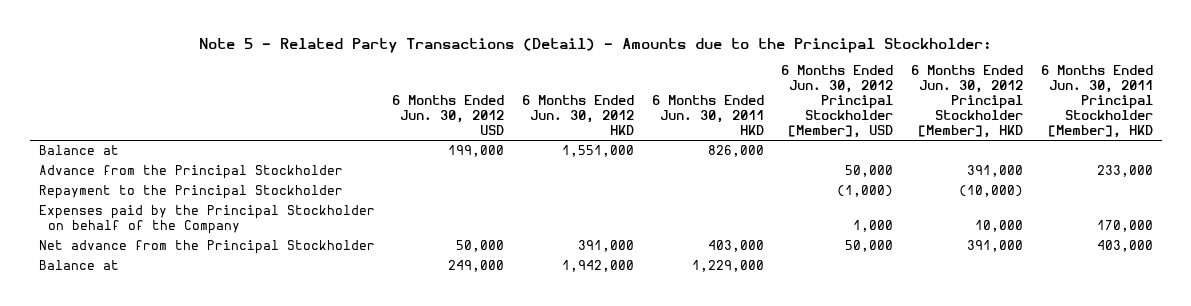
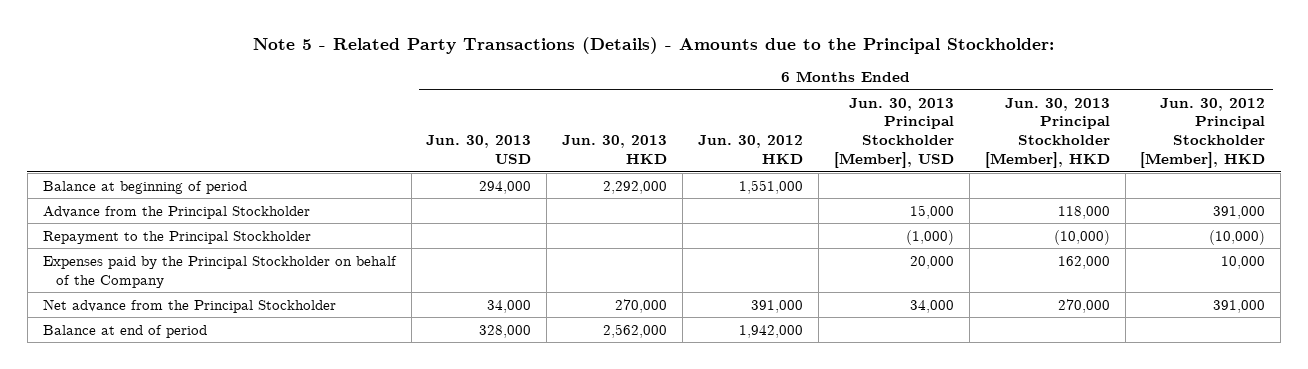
- Note 5 - Related Party Transactions (Detail) - Amounts due to the Principal Stockholder:
+ Note 5 - Related Party Transactions (Details) - Amounts due to the Principal Stockholder:
- | 6 Months Ended Jun. 30, 2012 USD | 6 Months Ended Jun. 30, 2012 HKD | 6 Months Ended Jun. 30, 2011 HKD | 6 Months Ended Jun. 30, 2012 Principal Stockholder [Member], USD | 6 Months Ended Jun. 30, 2012 Principal Stockholder [Member], HKD | 6 Months Ended Jun. 30, 2011 Principal Stockholder [Member], HKD
+ | 6 Months Ended Jun. 30, 2013 USD | 6 Months Ended Jun. 30, 2013 HKD | 6 Months Ended Jun. 30, 2012 HKD | 6 Months Ended Jun. 30, 2013 Principal Stockholder [Member], USD | 6 Months Ended Jun. 30, 2013 Principal Stockholder [Member], HKD | 6 Months Ended Jun. 30, 2012 Principal Stockholder [Member], HKD
- Balance at | 199,000 | 1,551,000 | 826,000 | | |
+ Balance at beginning of period | 294,000 | 2,292,000 | 1,551,000 | | |
- Balance at | 249,000 | 1,942,000 | 1,229,000 | | |
+ Balance at end of period | 328,000 | 2,562,000 | 1,942,000 | | |

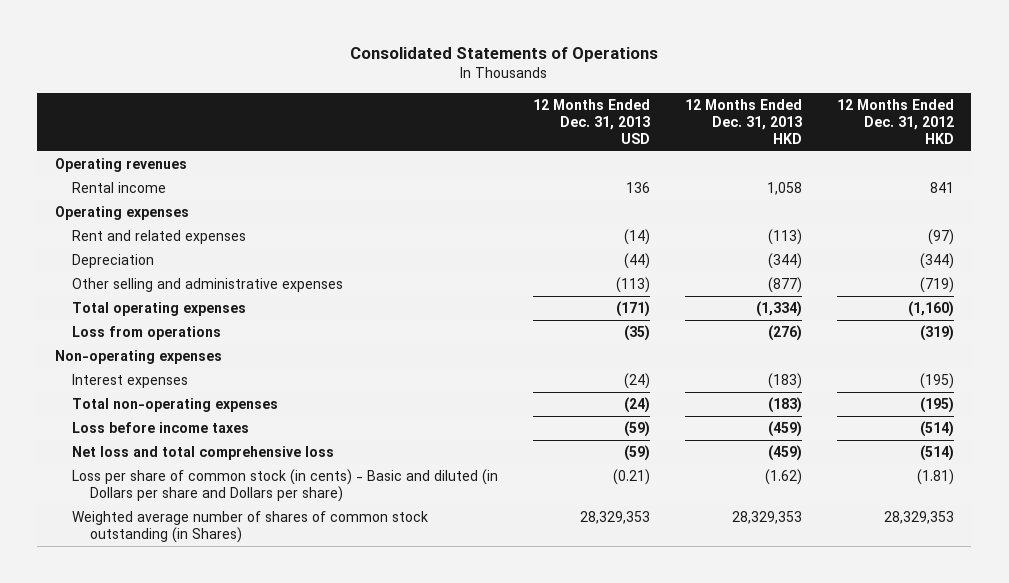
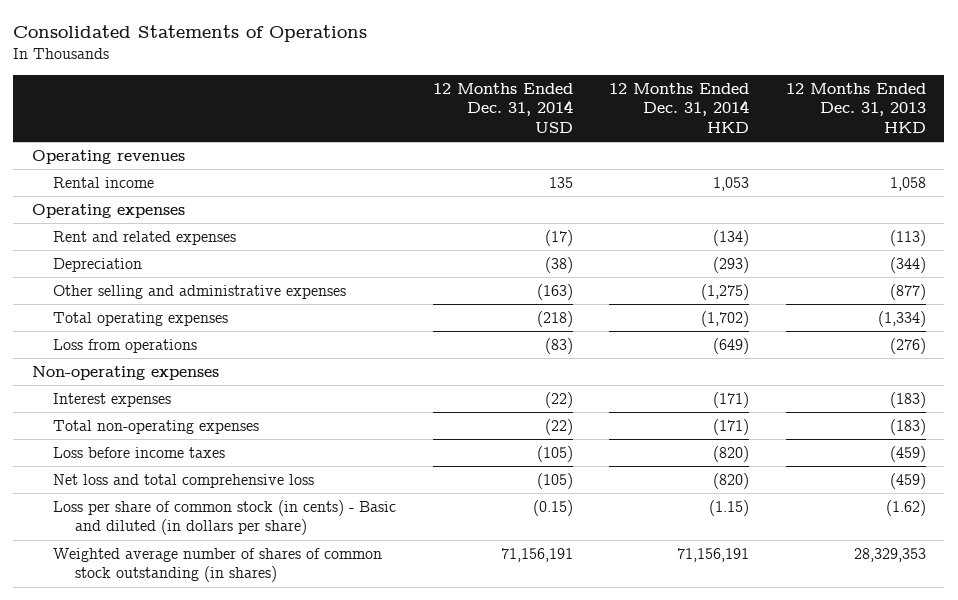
- | 12 Months Ended Dec. 31, 2013 USD | 12 Months Ended Dec. 31, 2013 HKD | 12 Months Ended Dec. 31, 2012 HKD
+ | 12 Months Ended Dec. 31, 2014 USD | 12 Months Ended Dec. 31, 2014 HKD | 12 Months Ended Dec. 31, 2013 HKD
- Loss per share of common stock (in cents) - Basic and diluted (in Dollars per share and Dollars per share) | (0.21) | (1.62) | (1.81)
- Weighted average number of shares of common stock outstanding (in Shares) | 28,329,353 | 28,329,353 | 28,329,353
+ Loss per share of common stock (in cents) - Basic and diluted (in dollars per share) | (0.15) | (1.15) | (1.62)
+ Weighted average number of shares of common stock outstanding (in shares) | 71,156,191 | 71,156,191 | 28,329,353

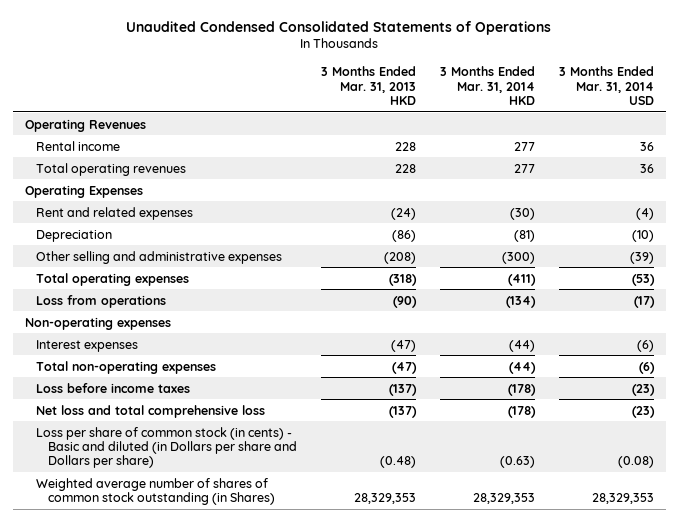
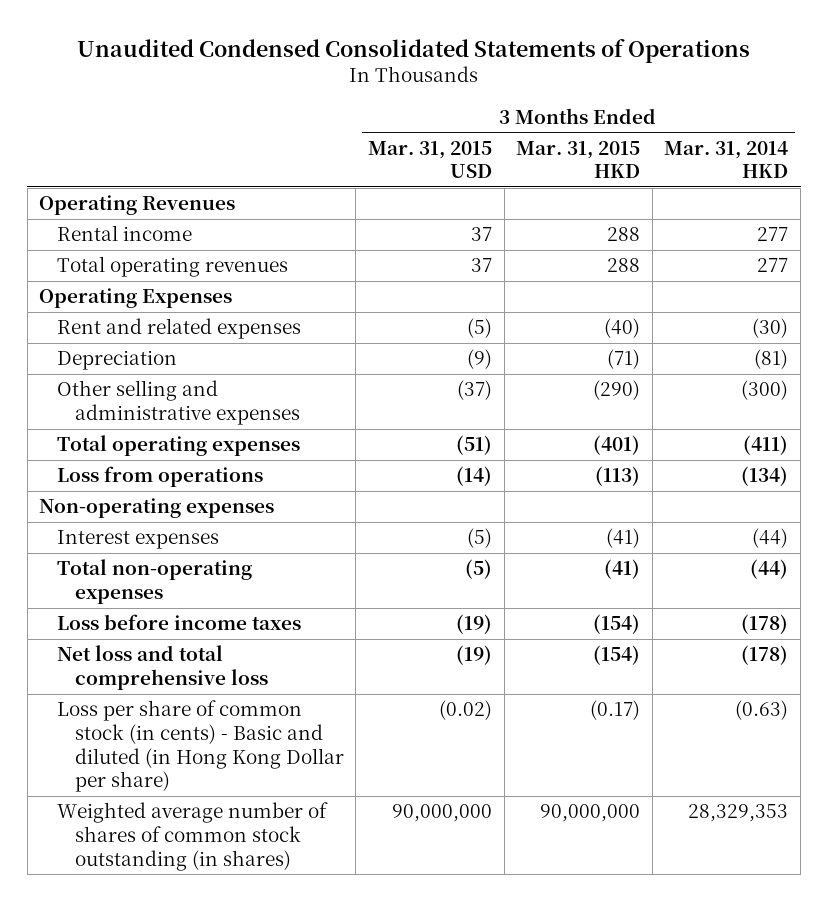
- | 3 Months Ended Mar. 31, 2013 HKD | 3 Months Ended Mar. 31, 2014 HKD | 3 Months Ended Mar. 31, 2014 USD
+ | 3 Months Ended Mar. 31, 2015 USD | 3 Months Ended Mar. 31, 2015 HKD | 3 Months Ended Mar. 31, 2014 HKD
- Loss per share of common stock (in cents) - Basic and diluted (in Dollars per share and Dollars per share) | (0.48) | (0.63) | (0.08)
- Weighted average number of shares of common stock outstanding (in Shares) | 28,329,353 | 28,329,353 | 28,329,353
+ Loss per share of common stock (in cents) - Basic and diluted (in Hong Kong Dollar per share) | (0.02) | (0.17) | (0.63)
+ Weighted average number of shares of common stock outstanding (in shares) | 90,000,000 | 90,000,000 | 28,329,353

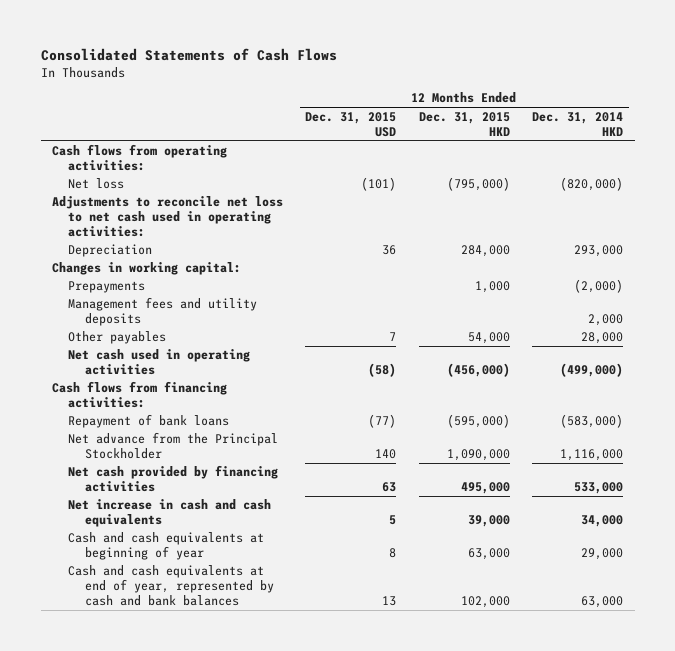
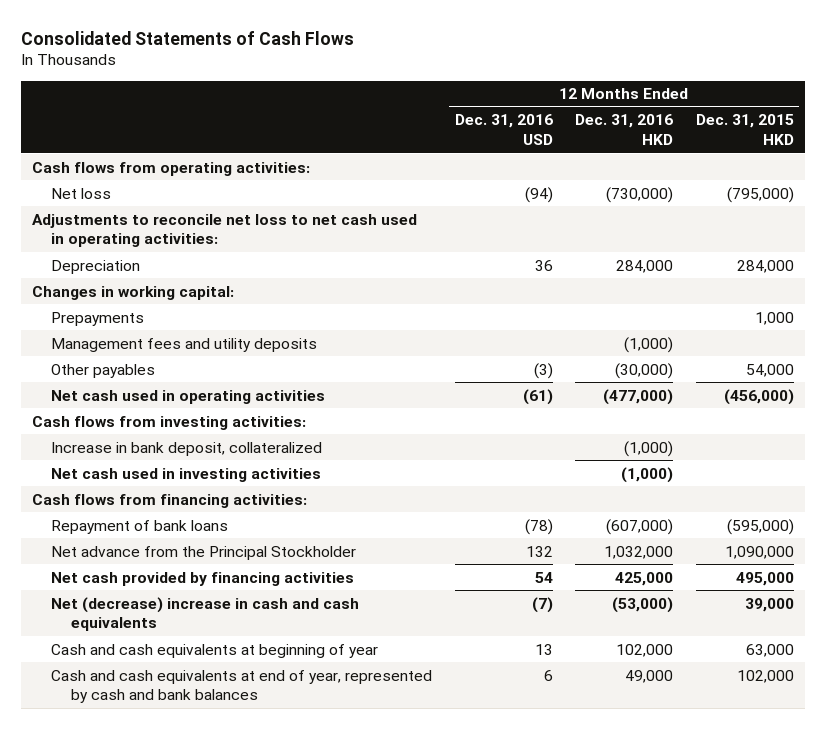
- | 12 Months Ended Dec. 31, 2015 USD | 12 Months Ended Dec. 31, 2015 HKD | 12 Months Ended Dec. 31, 2014 HKD
+ | 12 Months Ended Dec. 31, 2016 USD | 12 Months Ended Dec. 31, 2016 HKD | 12 Months Ended Dec. 31, 2015 HKD
+ Cash flows from investing activities:
+ Increase in bank deposit, collateralized | | (1,000) |
+ Net cash used in investing activities | | (1,000) |
- Net increase in cash and cash equivalents | 5 | 39,000 | 34,000
+ Net (decrease) increase in cash and cash equivalents | (7) | (53,000) | 39,000

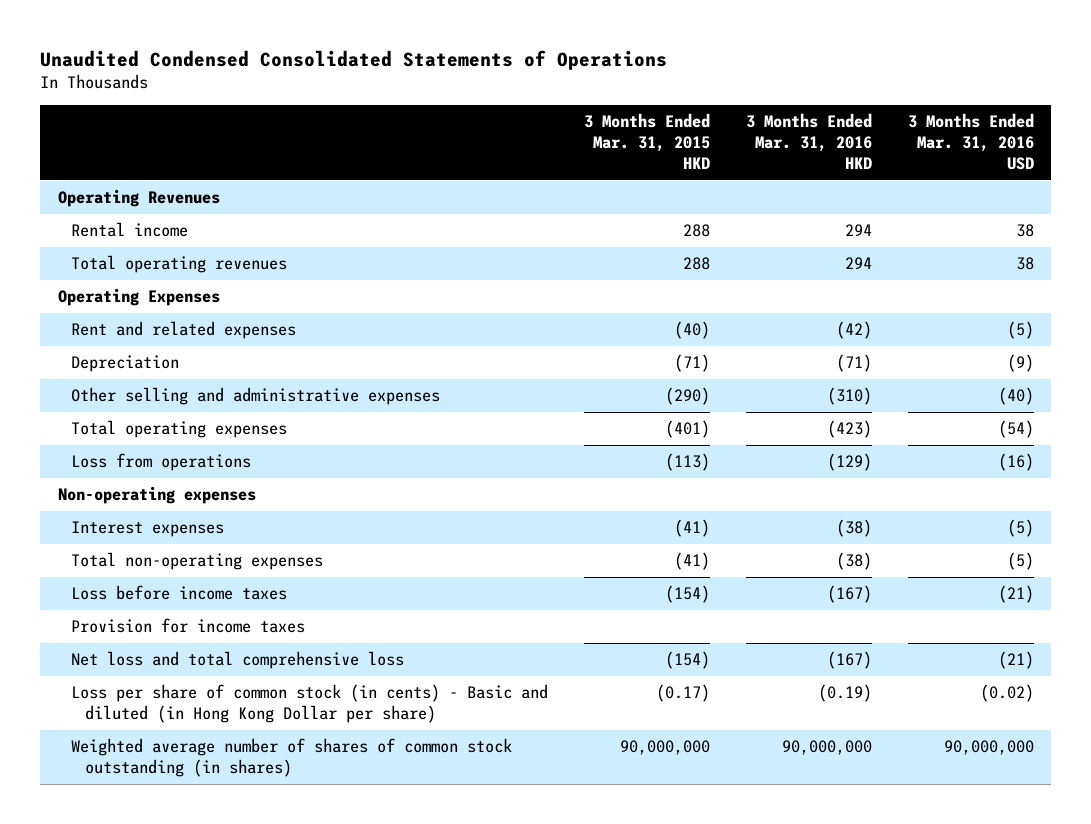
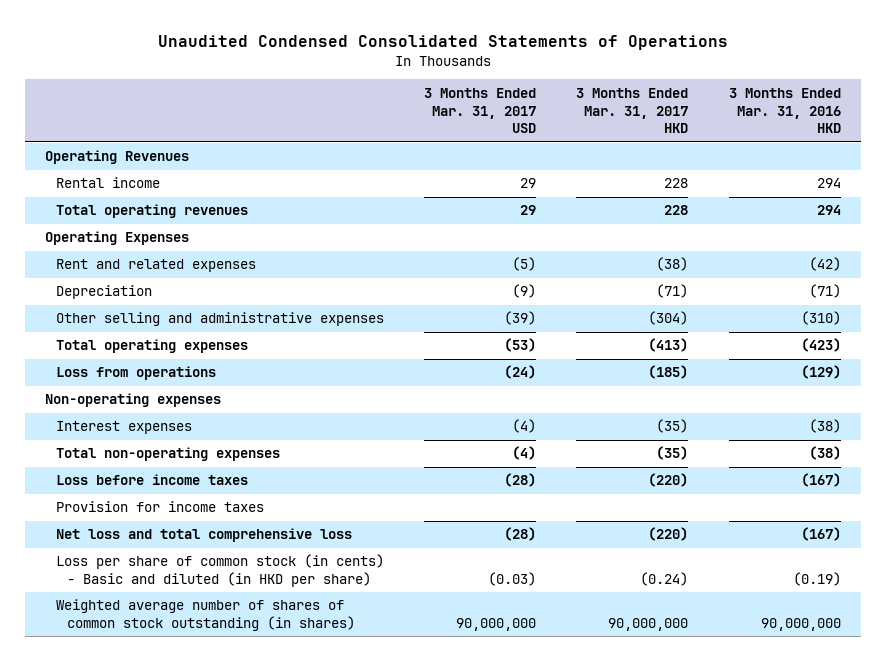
- | 3 Months Ended Mar. 31, 2015 HKD | 3 Months Ended Mar. 31, 2016 HKD | 3 Months Ended Mar. 31, 2016 USD
+ | 3 Months Ended Mar. 31, 2017 USD | 3 Months Ended Mar. 31, 2017 HKD | 3 Months Ended Mar. 31, 2016 HKD
- Loss per share of common stock (in cents) - Basic and diluted (in Hong Kong Dollar per share) | (0.17) | (0.19) | (0.02)
+ Loss per share of common stock (in cents) - Basic and diluted (in HKD per share) | (0.03) | (0.24) | (0.19)

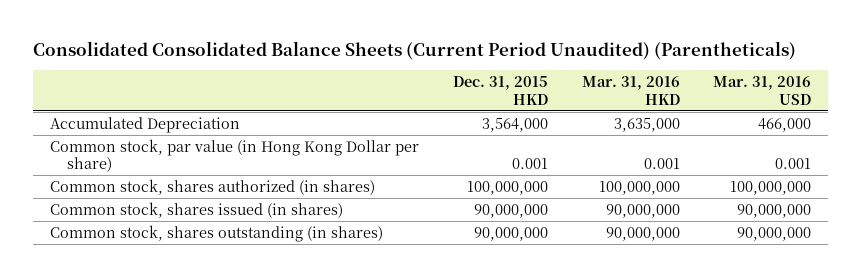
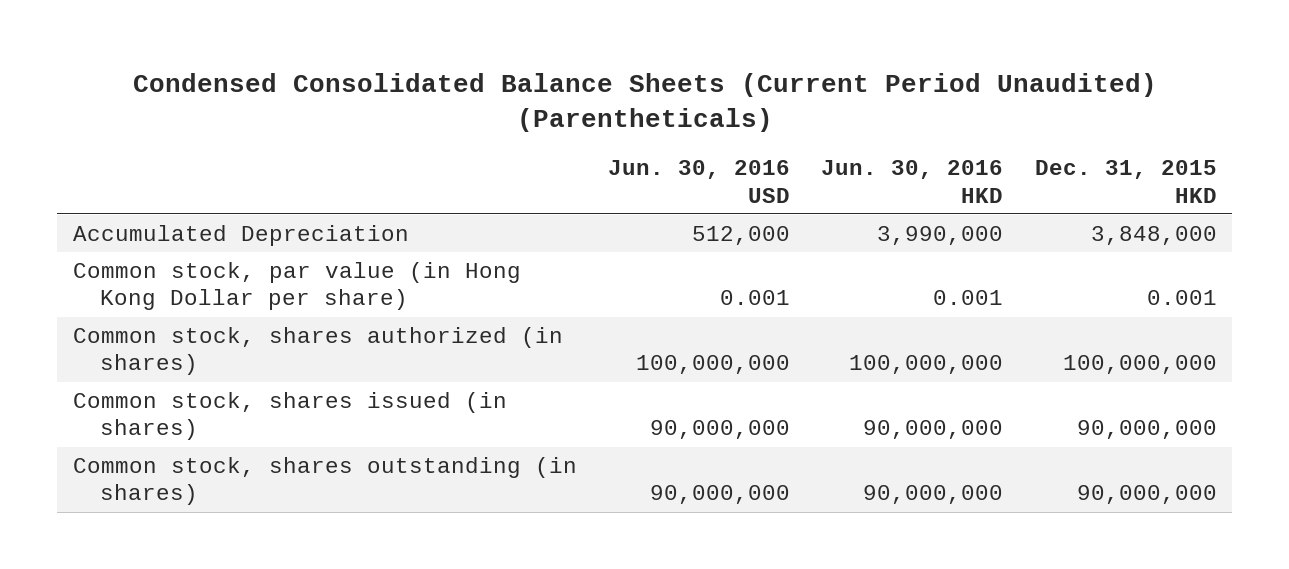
- Consolidated Consolidated Balance Sheets (Current Period Unaudited) (Parentheticals)
+ Condensed Consolidated Balance Sheets (Current Period Unaudited) (Parentheticals)
- | Dec. 31, 2015 HKD | Mar. 31, 2016 HKD | Mar. 31, 2016 USD
+ | Jun. 30, 2016 USD | Jun. 30, 2016 HKD | Dec. 31, 2015 HKD
- Accumulated Depreciation | 3,564,000 | 3,635,000 | 466,000
+ Accumulated Depreciation | 512,000 | 3,990,000 | 3,848,000

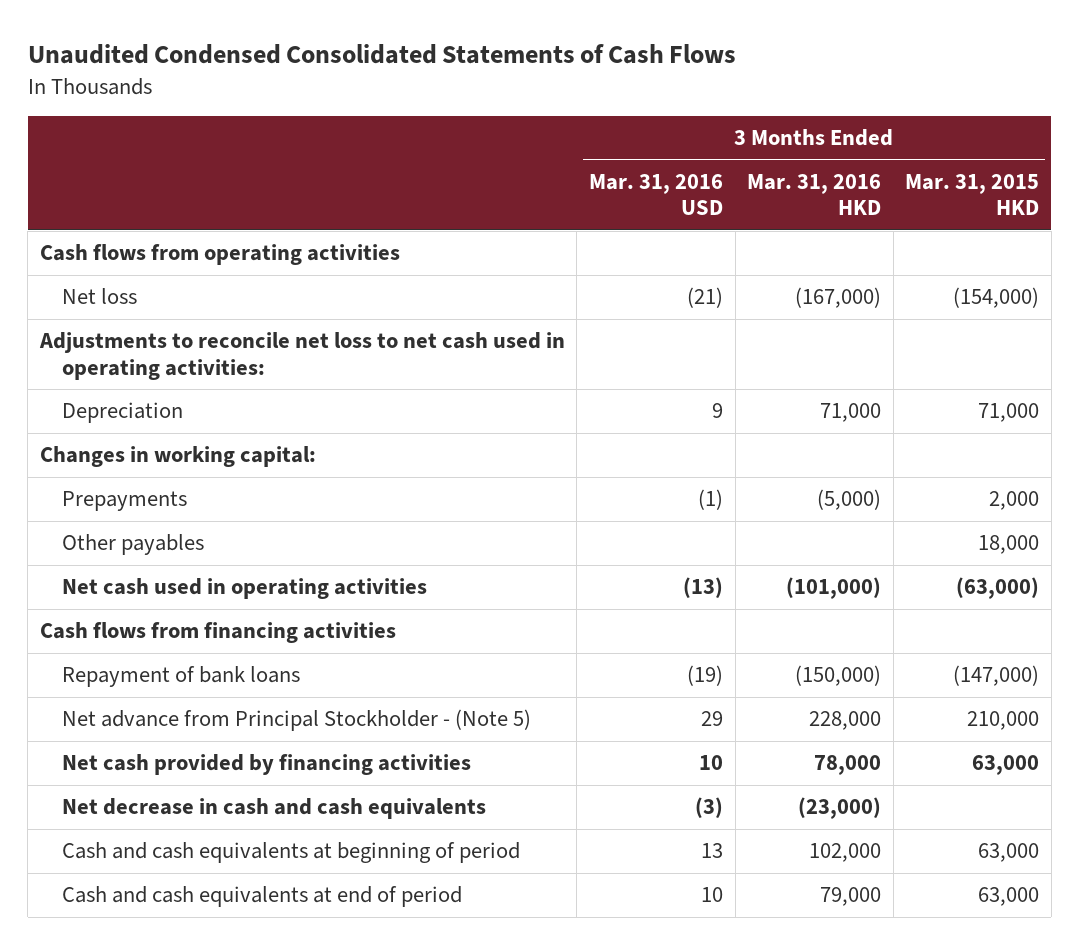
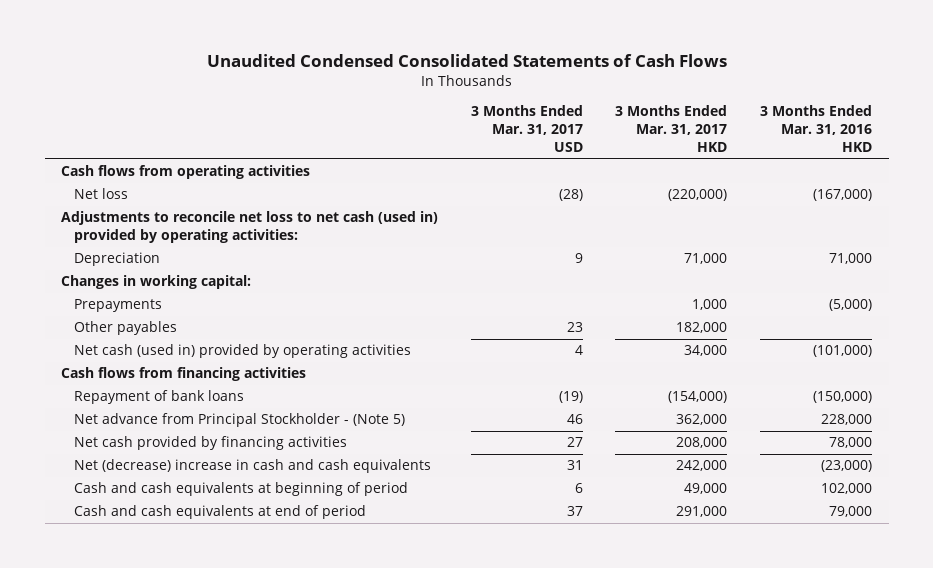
- | 3 Months Ended Mar. 31, 2016 USD | 3 Months Ended Mar. 31, 2016 HKD | 3 Months Ended Mar. 31, 2015 HKD
+ | 3 Months Ended Mar. 31, 2017 USD | 3 Months Ended Mar. 31, 2017 HKD | 3 Months Ended Mar. 31, 2016 HKD
- Adjustments to reconcile net loss to net cash used in operating activities:
+ Adjustments to reconcile net loss to net cash (used in) provided by operating activities:
- Net cash used in operating activities | (13) | (101,000) | (63,000)
+ Net cash (used in) provided by operating activities | 4 | 34,000 | (101,000)
- Net decrease in cash and cash equivalents | (3) | (23,000) |
+ Net (decrease) increase in cash and cash equivalents | 31 | 242,000 | (23,000)

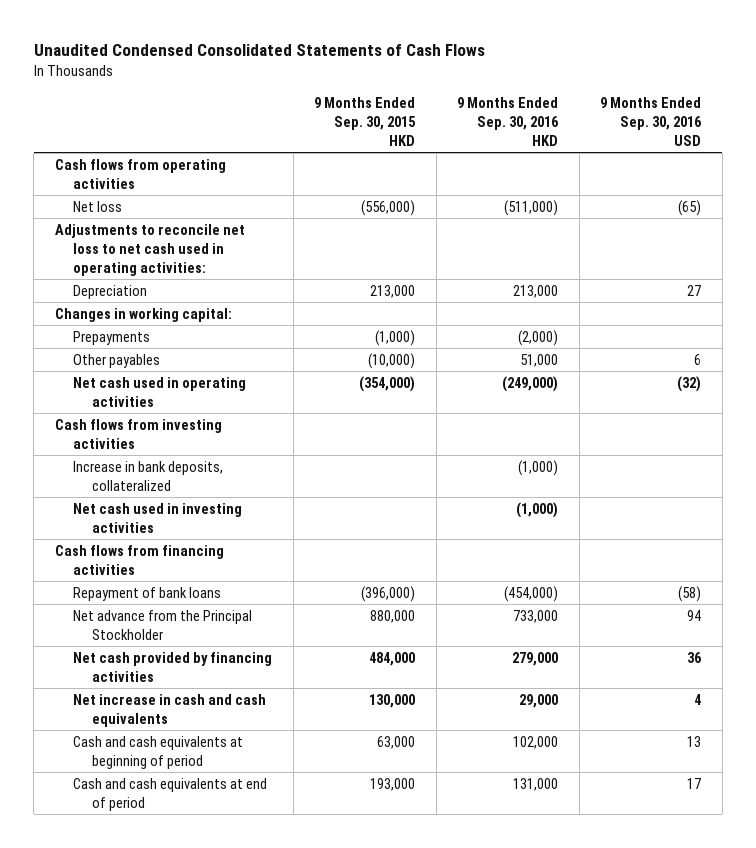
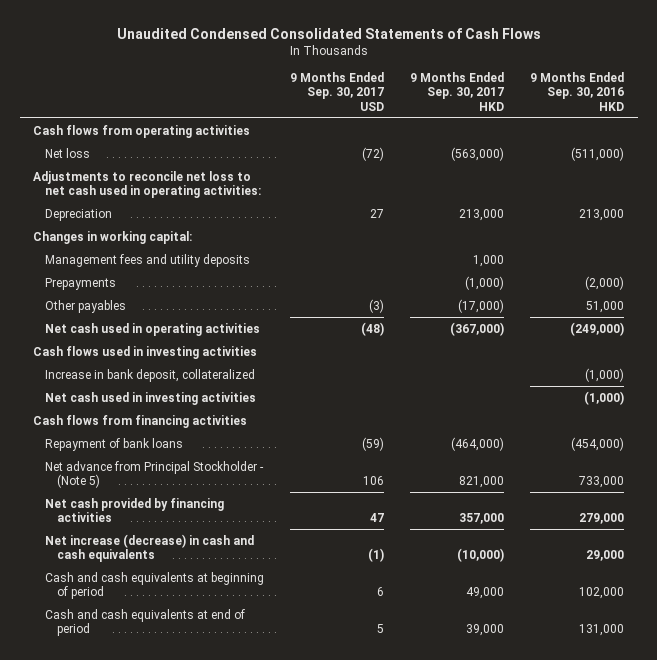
- | 9 Months Ended Sep. 30, 2015 HKD | 9 Months Ended Sep. 30, 2016 HKD | 9 Months Ended Sep. 30, 2016 USD
+ | 9 Months Ended Sep. 30, 2017 USD | 9 Months Ended Sep. 30, 2017 HKD | 9 Months Ended Sep. 30, 2016 HKD
+ Management fees and utility deposits | | 1,000 |
- Cash flows from investing activities
- Increase in bank deposits, collateralized | | (1,000) |
+ Cash flows used in investing activities
+ Increase in bank deposit, collateralized | | | (1,000)
- Net advance from the Principal Stockholder | 880,000 | 733,000 | 94
+ Net advance from Principal Stockholder - (Note 5) | 106 | 821,000 | 733,000
- Net increase in cash and cash equivalents | 130,000 | 29,000 | 4
+ Net increase (decrease) in cash and cash equivalents | (1) | (10,000) | 29,000

